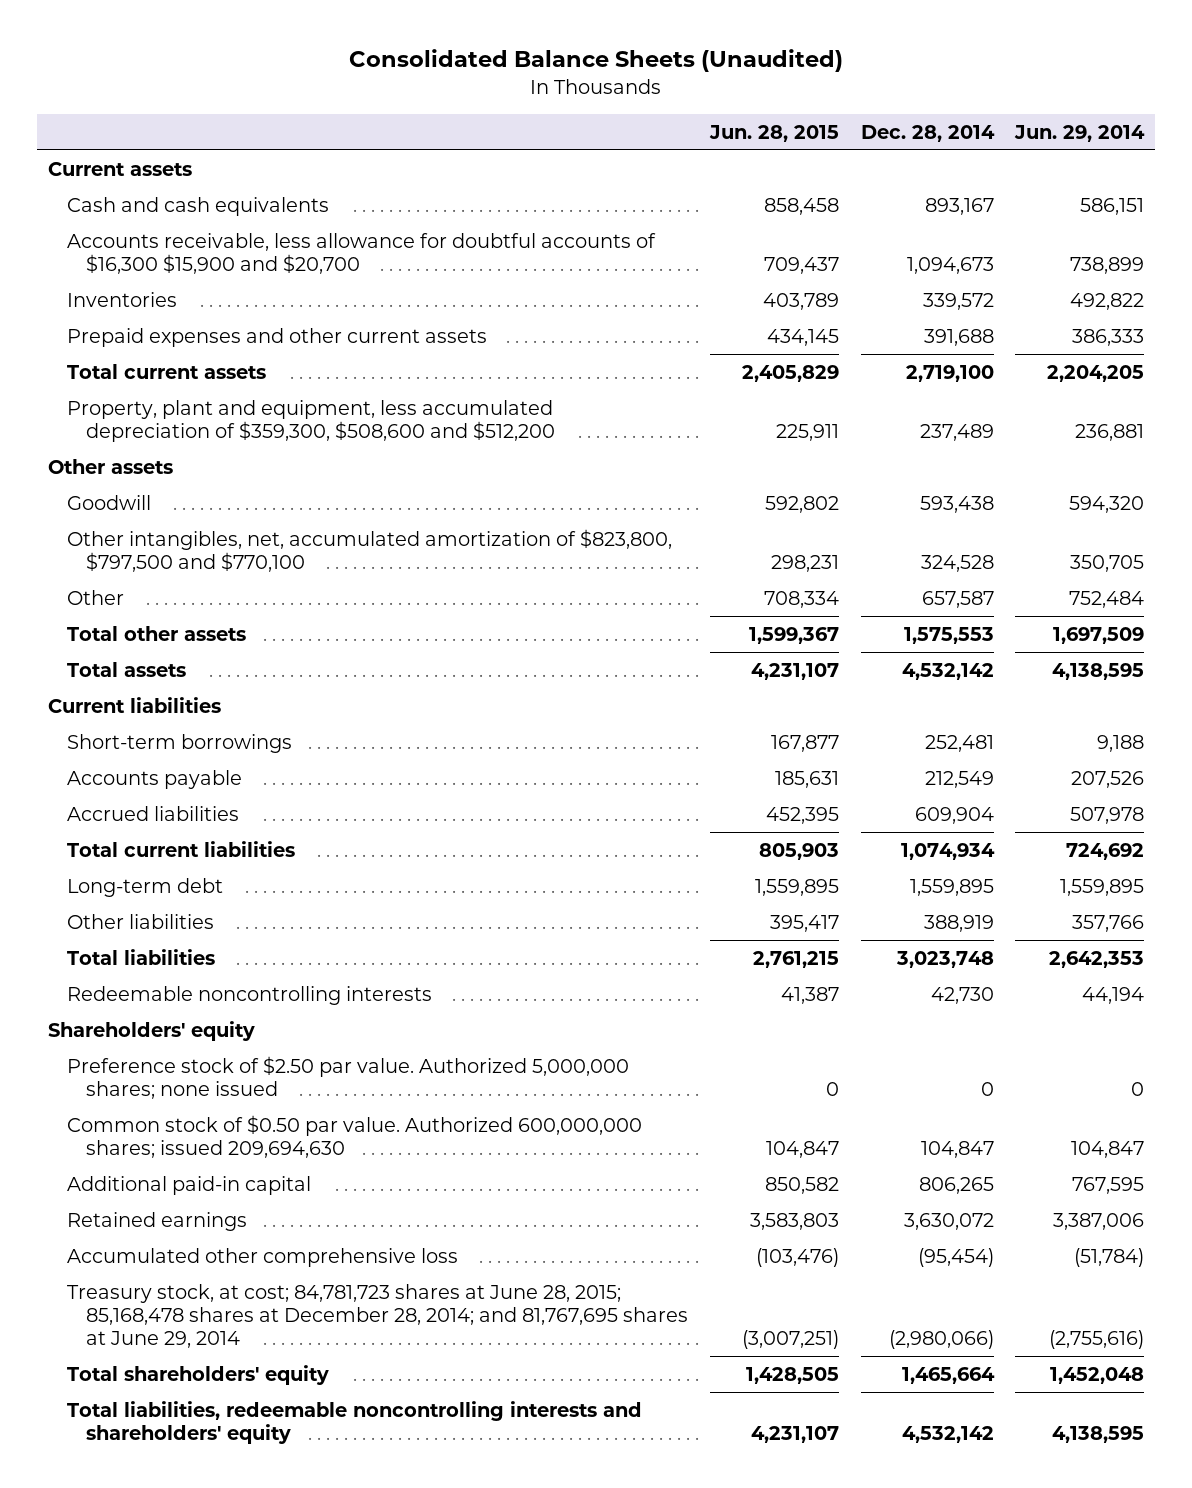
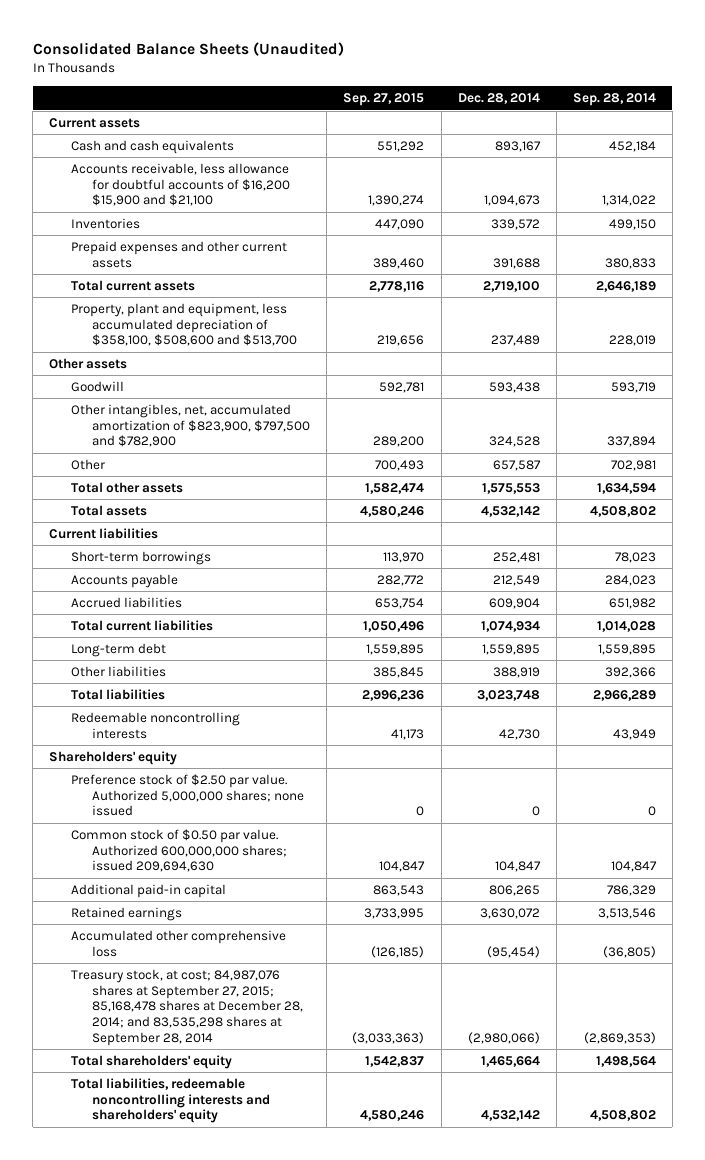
- | Jun. 28, 2015 | Dec. 28, 2014 | Jun. 29, 2014
+ | Sep. 27, 2015 | Dec. 28, 2014 | Sep. 28, 2014
- Accounts receivable, less allowance for doubtful accounts of $16,300 $15,900 and $20,700 | 709,437 | 1,094,673 | 738,899
+ Accounts receivable, less allowance for doubtful accounts of $16,200 $15,900 and $21,100 | 1,390,274 | 1,094,673 | 1,314,022
- Property, plant and equipment, less accumulated depreciation of $359,300, $508,600 and $512,200 | 225,911 | 237,489 | 236,881
+ Property, plant and equipment, less accumulated depreciation of $358,100, $508,600 and $513,700 | 219,656 | 237,489 | 228,019
- Other intangibles, net, accumulated amortization of $823,800, $797,500 and $770,100 | 298,231 | 324,528 | 350,705
+ Other intangibles, net, accumulated amortization of $823,900, $797,500 and $782,900 | 289,200 | 324,528 | 337,894
- Treasury stock, at cost; 84,781,723 shares at June 28, 2015; 85,168,478 shares at December 28, 2014; and 81,767,695 shares at June 29, 2014 | (3,007,251) | (2,980,066) | (2,755,616)
+ Treasury stock, at cost; 84,987,076 shares at September 27, 2015; 85,168,478 shares at December 28, 2014; and 83,535,298 shares at September 28, 2014 | (3,033,363) | (2,980,066) | (2,869,353)

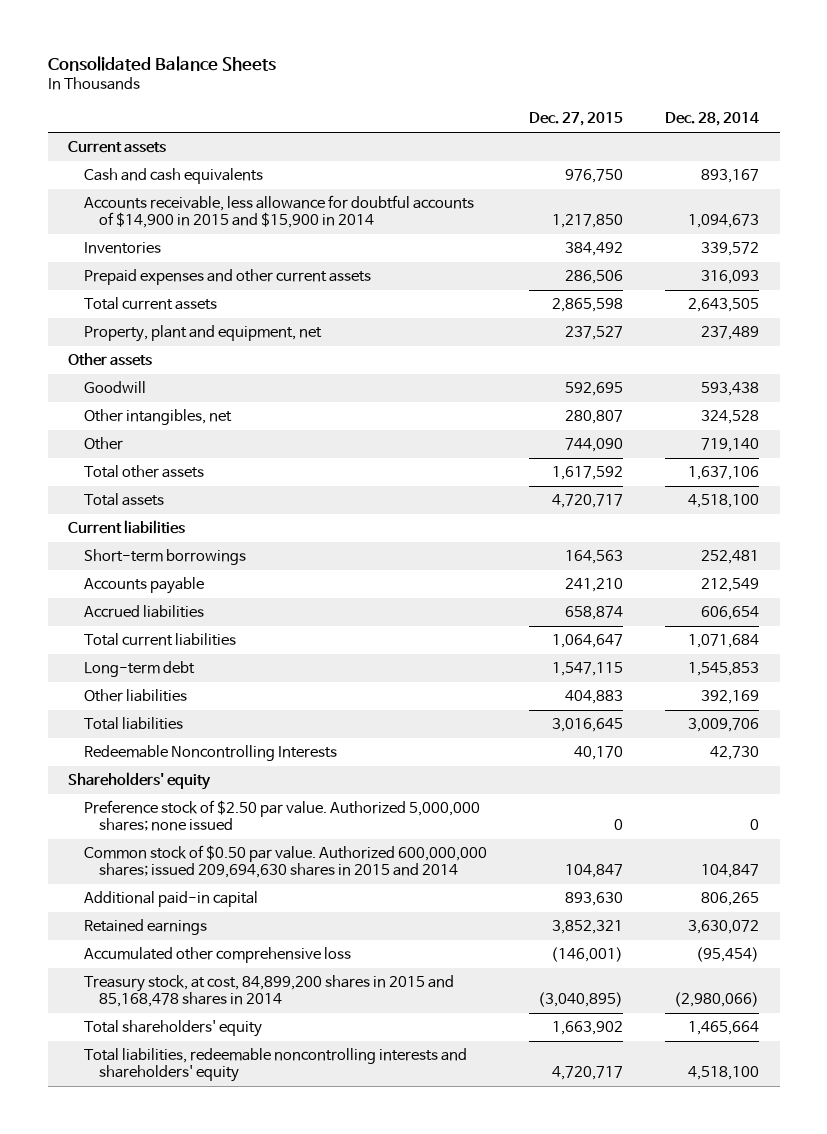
- Consolidated Balance Sheets (Unaudited)
+ Consolidated Balance Sheets
- | Sep. 27, 2015 | Dec. 28, 2014 | Sep. 28, 2014
+ | Dec. 27, 2015 | Dec. 28, 2014
- Accounts receivable, less allowance for doubtful accounts of $16,200 $15,900 and $21,100 | 1,390,274 | 1,094,673 | 1,314,022
+ Accounts receivable, less allowance for doubtful accounts of $14,900 in 2015 and $15,900 in 2014 | 1,217,850 | 1,094,673
- Prepaid expenses and other current assets | 389,460 | 391,688 | 380,833
- Total current assets | 2,778,116 | 2,719,100 | 2,646,189
- Property, plant and equipment, less accumulated depreciation of $358,100, $508,600 and $513,700 | 219,656 | 237,489 | 228,019
+ Prepaid expenses and other current assets | 286,506 | 316,093
+ Total current assets | 2,865,598 | 2,643,505
+ Property, plant and equipment, net | 237,527 | 237,489
- Other intangibles, net, accumulated amortization of $823,900, $797,500 and $782,900 | 289,200 | 324,528 | 337,894
- Other | 700,493 | 657,587 | 702,981
- Total other assets | 1,582,474 | 1,575,553 | 1,634,594
- Total assets | 4,580,246 | 4,532,142 | 4,508,802
+ Other intangibles, net | 280,807 | 324,528
+ Other | 744,090 | 719,140
+ Total other assets | 1,617,592 | 1,637,106
+ Total assets | 4,720,717 | 4,518,100
- Accrued liabilities | 653,754 | 609,904 | 651,982
- Total current liabilities | 1,050,496 | 1,074,934 | 1,014,028
- Long-term debt | 1,559,895 | 1,559,895 | 1,559,895
- Other liabilities | 385,845 | 388,919 | 392,366
- Total liabilities | 2,996,236 | 3,023,748 | 2,966,289
- Redeemable noncontrolling interests | 41,173 | 42,730 | 43,949
+ Accrued liabilities | 658,874 | 606,654
+ Total current liabilities | 1,064,647 | 1,071,684
+ Long-term debt | 1,547,115 | 1,545,853
+ Other liabilities | 404,883 | 392,169
+ Total liabilities | 3,016,645 | 3,009,706
+ Redeemable Noncontrolling Interests | 40,170 | 42,730
- Common stock of $0.50 par value. Authorized 600,000,000 shares; issued 209,694,630 | 104,847 | 104,847 | 104,847
+ Common stock of $0.50 par value. Authorized 600,000,000 shares; issued 209,694,630 shares in 2015 and 2014 | 104,847 | 104,847
- Treasury stock, at cost; 84,987,076 shares at September 27, 2015; 85,168,478 shares at December 28, 2014; and 83,535,298 shares at September 28, 2014 | (3,033,363) | (2,980,066) | (2,869,353)
+ Treasury stock, at cost, 84,899,200 shares in 2015 and 85,168,478 shares in 2014 | (3,040,895) | (2,980,066)
- Total liabilities, redeemable noncontrolling interests and shareholders' equity | 4,580,246 | 4,532,142 | 4,508,802
+ Total liabilities, redeemable noncontrolling interests and shareholders' equity | 4,720,717 | 4,518,100

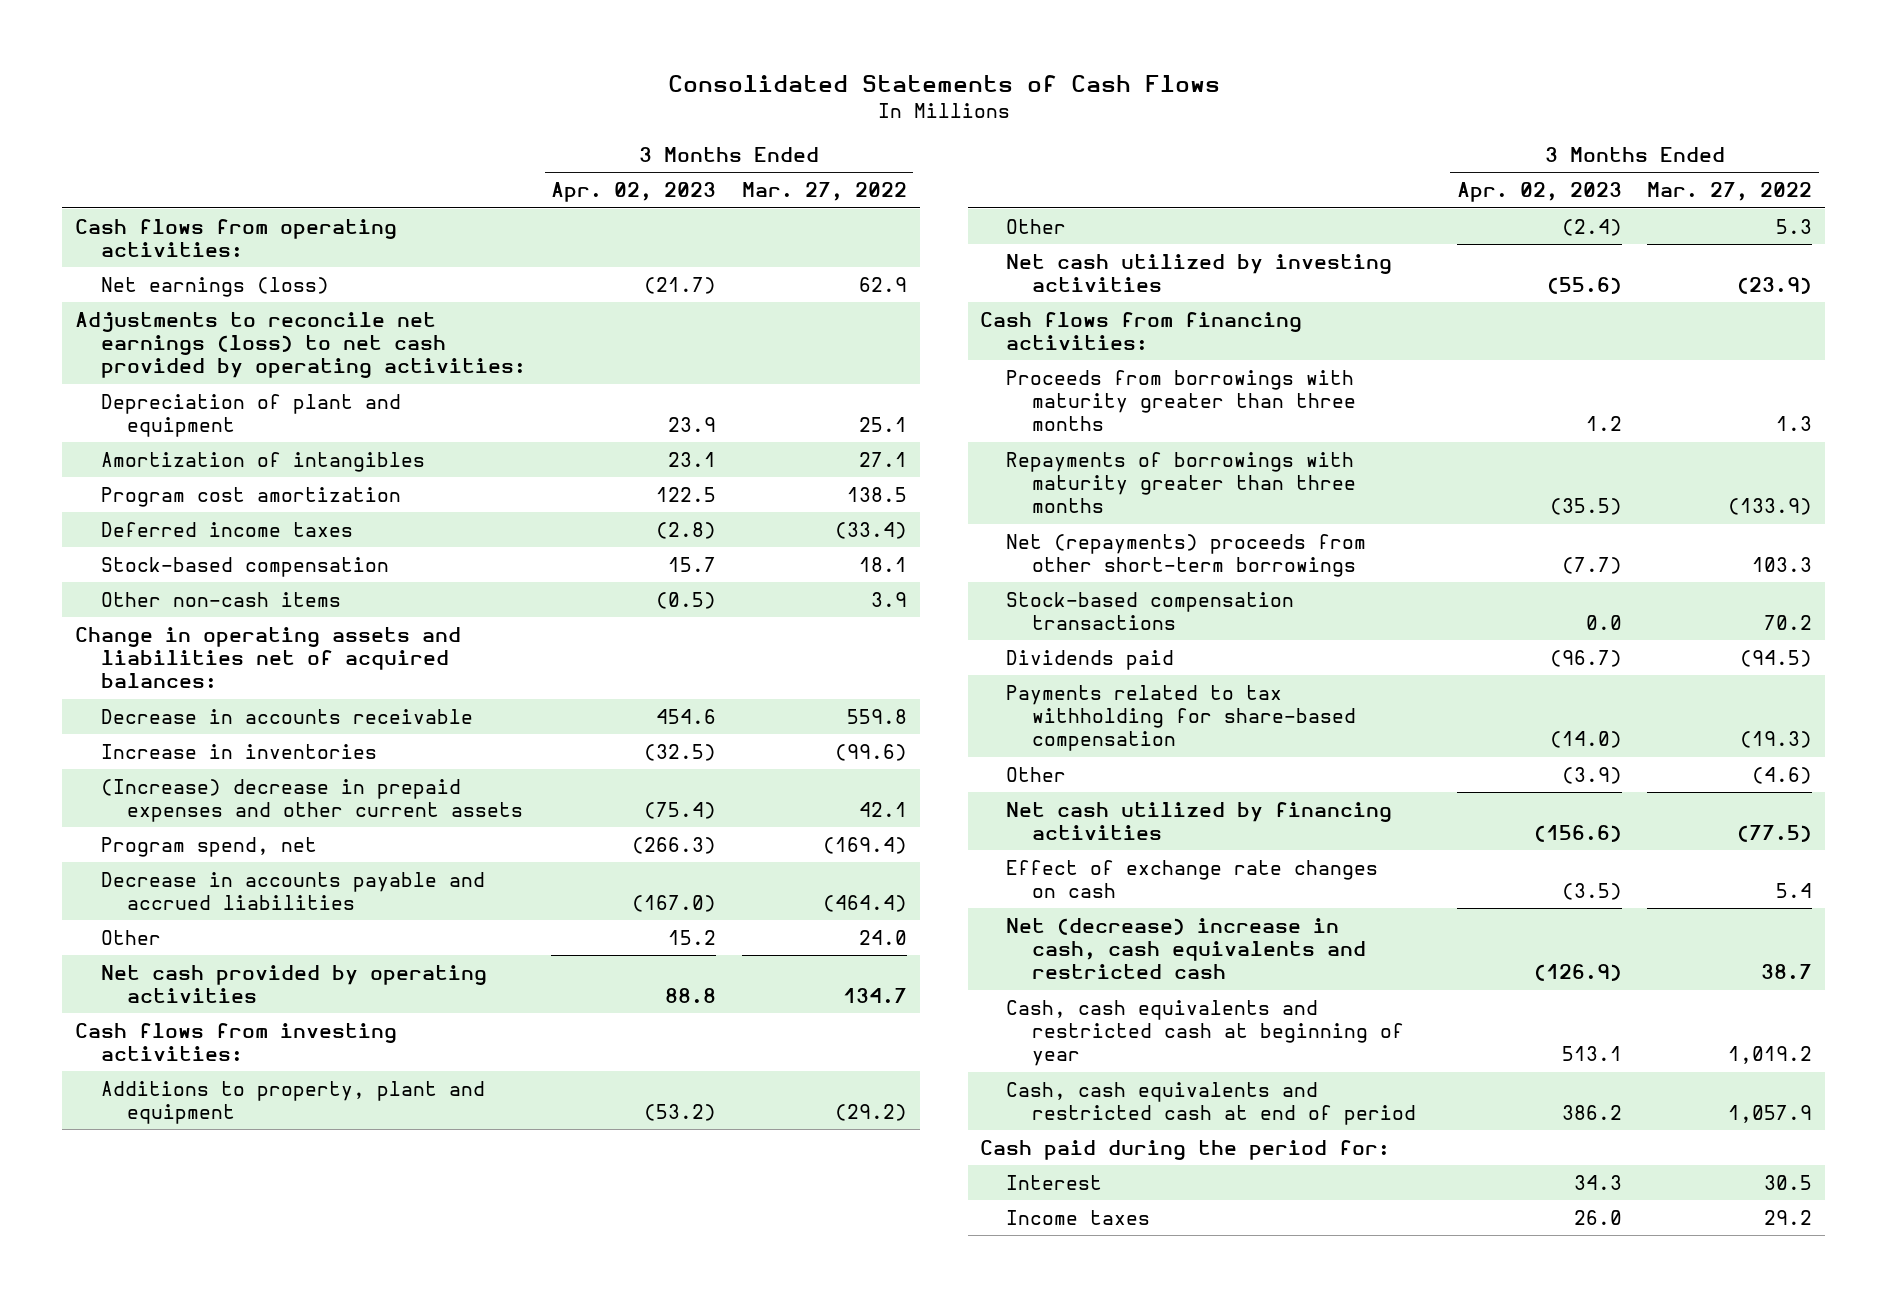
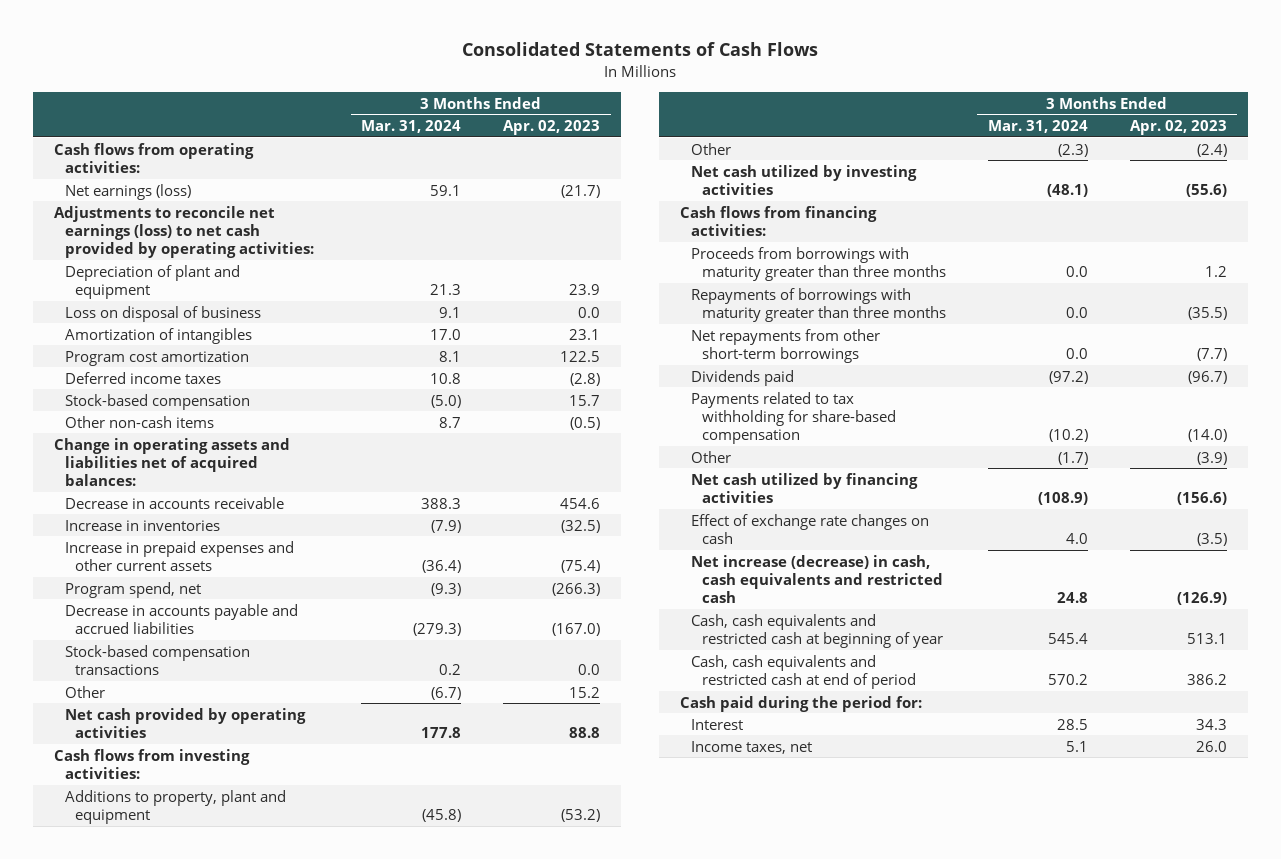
- | 3 Months Ended Apr. 02, 2023 | 3 Months Ended Mar. 27, 2022
+ | 3 Months Ended Mar. 31, 2024 | 3 Months Ended Apr. 02, 2023
+ Loss on disposal of business | 9.1 | 0.0
- (Increase) decrease in prepaid expenses and other current assets | (75.4) | 42.1
+ Increase in prepaid expenses and other current assets | (36.4) | (75.4)
moved up: Stock-based compensation transactions | 0.2 | 0.0
- Net (repayments) proceeds from other short-term borrowings | (7.7) | 103.3
+ Net repayments from other short-term borrowings | 0.0 | (7.7)
- Net (decrease) increase in cash, cash equivalents and restricted cash | (126.9) | 38.7
+ Net increase (decrease) in cash, cash equivalents and restricted cash | 24.8 | (126.9)
- Income taxes | 26.0 | 29.2
+ Income taxes, net | 5.1 | 26.0

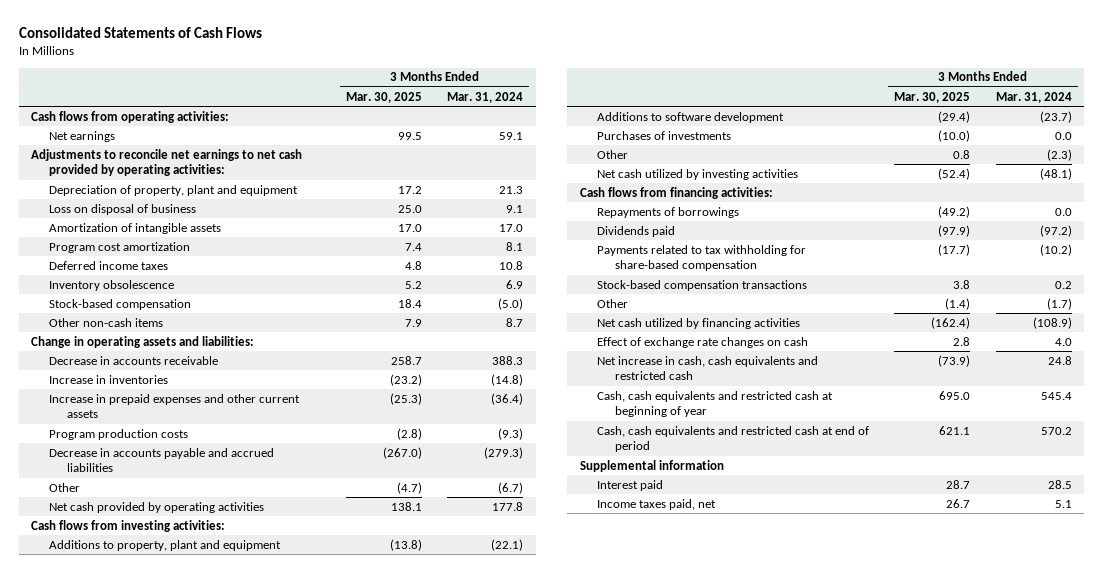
- | 3 Months Ended Mar. 31, 2024 | 3 Months Ended Apr. 02, 2023
+ | 3 Months Ended Mar. 30, 2025 | 3 Months Ended Mar. 31, 2024
- Net earnings (loss) | 59.1 | (21.7)
- Adjustments to reconcile net earnings (loss) to net cash provided by operating activities:
- Depreciation of plant and equipment | 21.3 | 23.9
+ Net earnings | 99.5 | 59.1
+ Adjustments to reconcile net earnings to net cash provided by operating activities:
+ Depreciation of property, plant and equipment | 17.2 | 21.3
- Amortization of intangibles | 17.0 | 23.1
+ Amortization of intangible assets | 17.0 | 17.0
+ Inventory obsolescence | 5.2 | 6.9
- Change in operating assets and liabilities net of acquired balances:
+ Change in operating assets and liabilities:
- Increase in inventories | (7.9) | (32.5)
+ Increase in inventories | (23.2) | (14.8)
- Program spend, net | (9.3) | (266.3)
+ Program production costs | (2.8) | (9.3)
- Additions to property, plant and equipment | (45.8) | (53.2)
+ Additions to property, plant and equipment | (13.8) | (22.1)
+ Additions to software development | (29.4) | (23.7)
+ Purchases of investments | (10.0) | 0.0
- Proceeds from borrowings with maturity greater than three months | 0.0 | 1.2
- Repayments of borrowings with maturity greater than three months | 0.0 | (35.5)
- Net repayments from other short-term borrowings | 0.0 | (7.7)
+ Repayments of borrowings | (49.2) | 0.0
moved down: Stock-based compensation transactions | 3.8 | 0.2
- Net increase (decrease) in cash, cash equivalents and restricted cash | 24.8 | (126.9)
+ Net increase in cash, cash equivalents and restricted cash | (73.9) | 24.8
- Cash paid during the period for:
- Interest | 28.5 | 34.3
- Income taxes, net | 5.1 | 26.0
+ Supplemental information
+ Interest paid | 28.7 | 28.5
+ Income taxes paid, net | 26.7 | 5.1

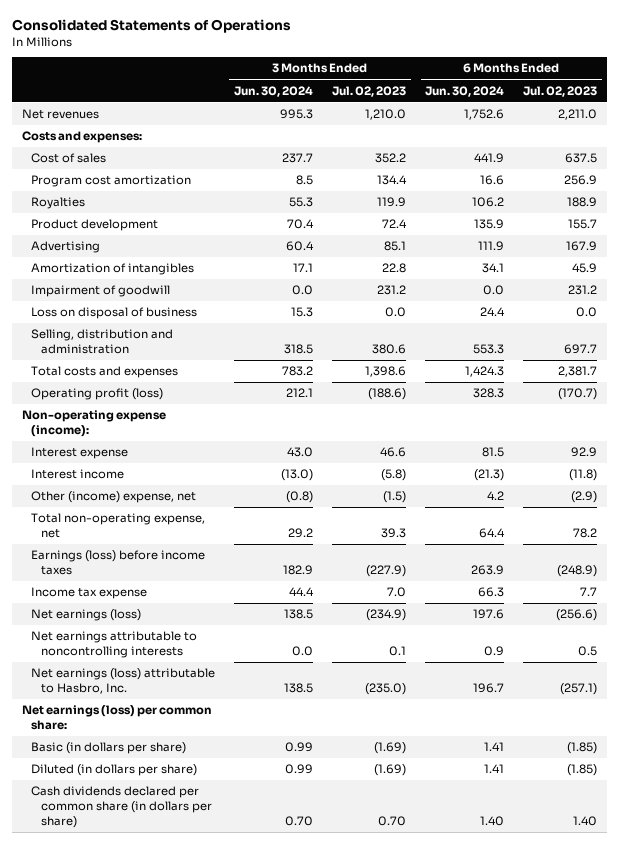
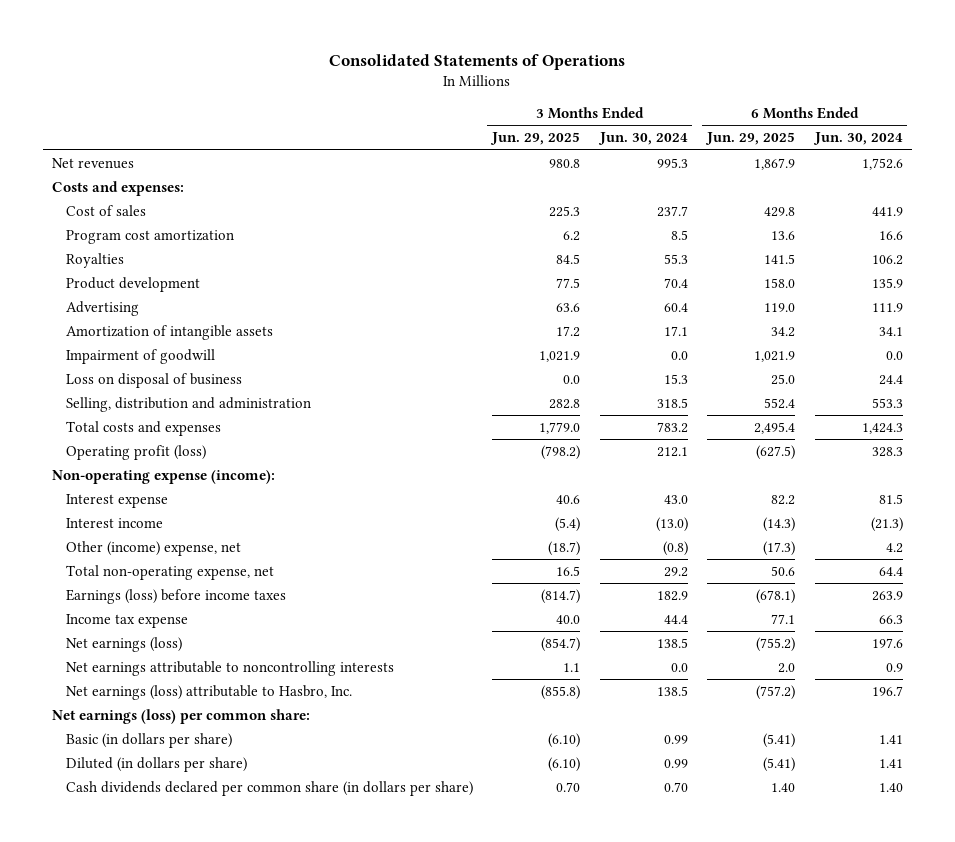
- | 3 Months Ended Jun. 30, 2024 | 3 Months Ended Jul. 02, 2023 | 6 Months Ended Jun. 30, 2024 | 6 Months Ended Jul. 02, 2023
+ | 3 Months Ended Jun. 29, 2025 | 3 Months Ended Jun. 30, 2024 | 6 Months Ended Jun. 29, 2025 | 6 Months Ended Jun. 30, 2024
- Amortization of intangibles | 17.1 | 22.8 | 34.1 | 45.9
+ Amortization of intangible assets | 17.2 | 17.1 | 34.2 | 34.1

